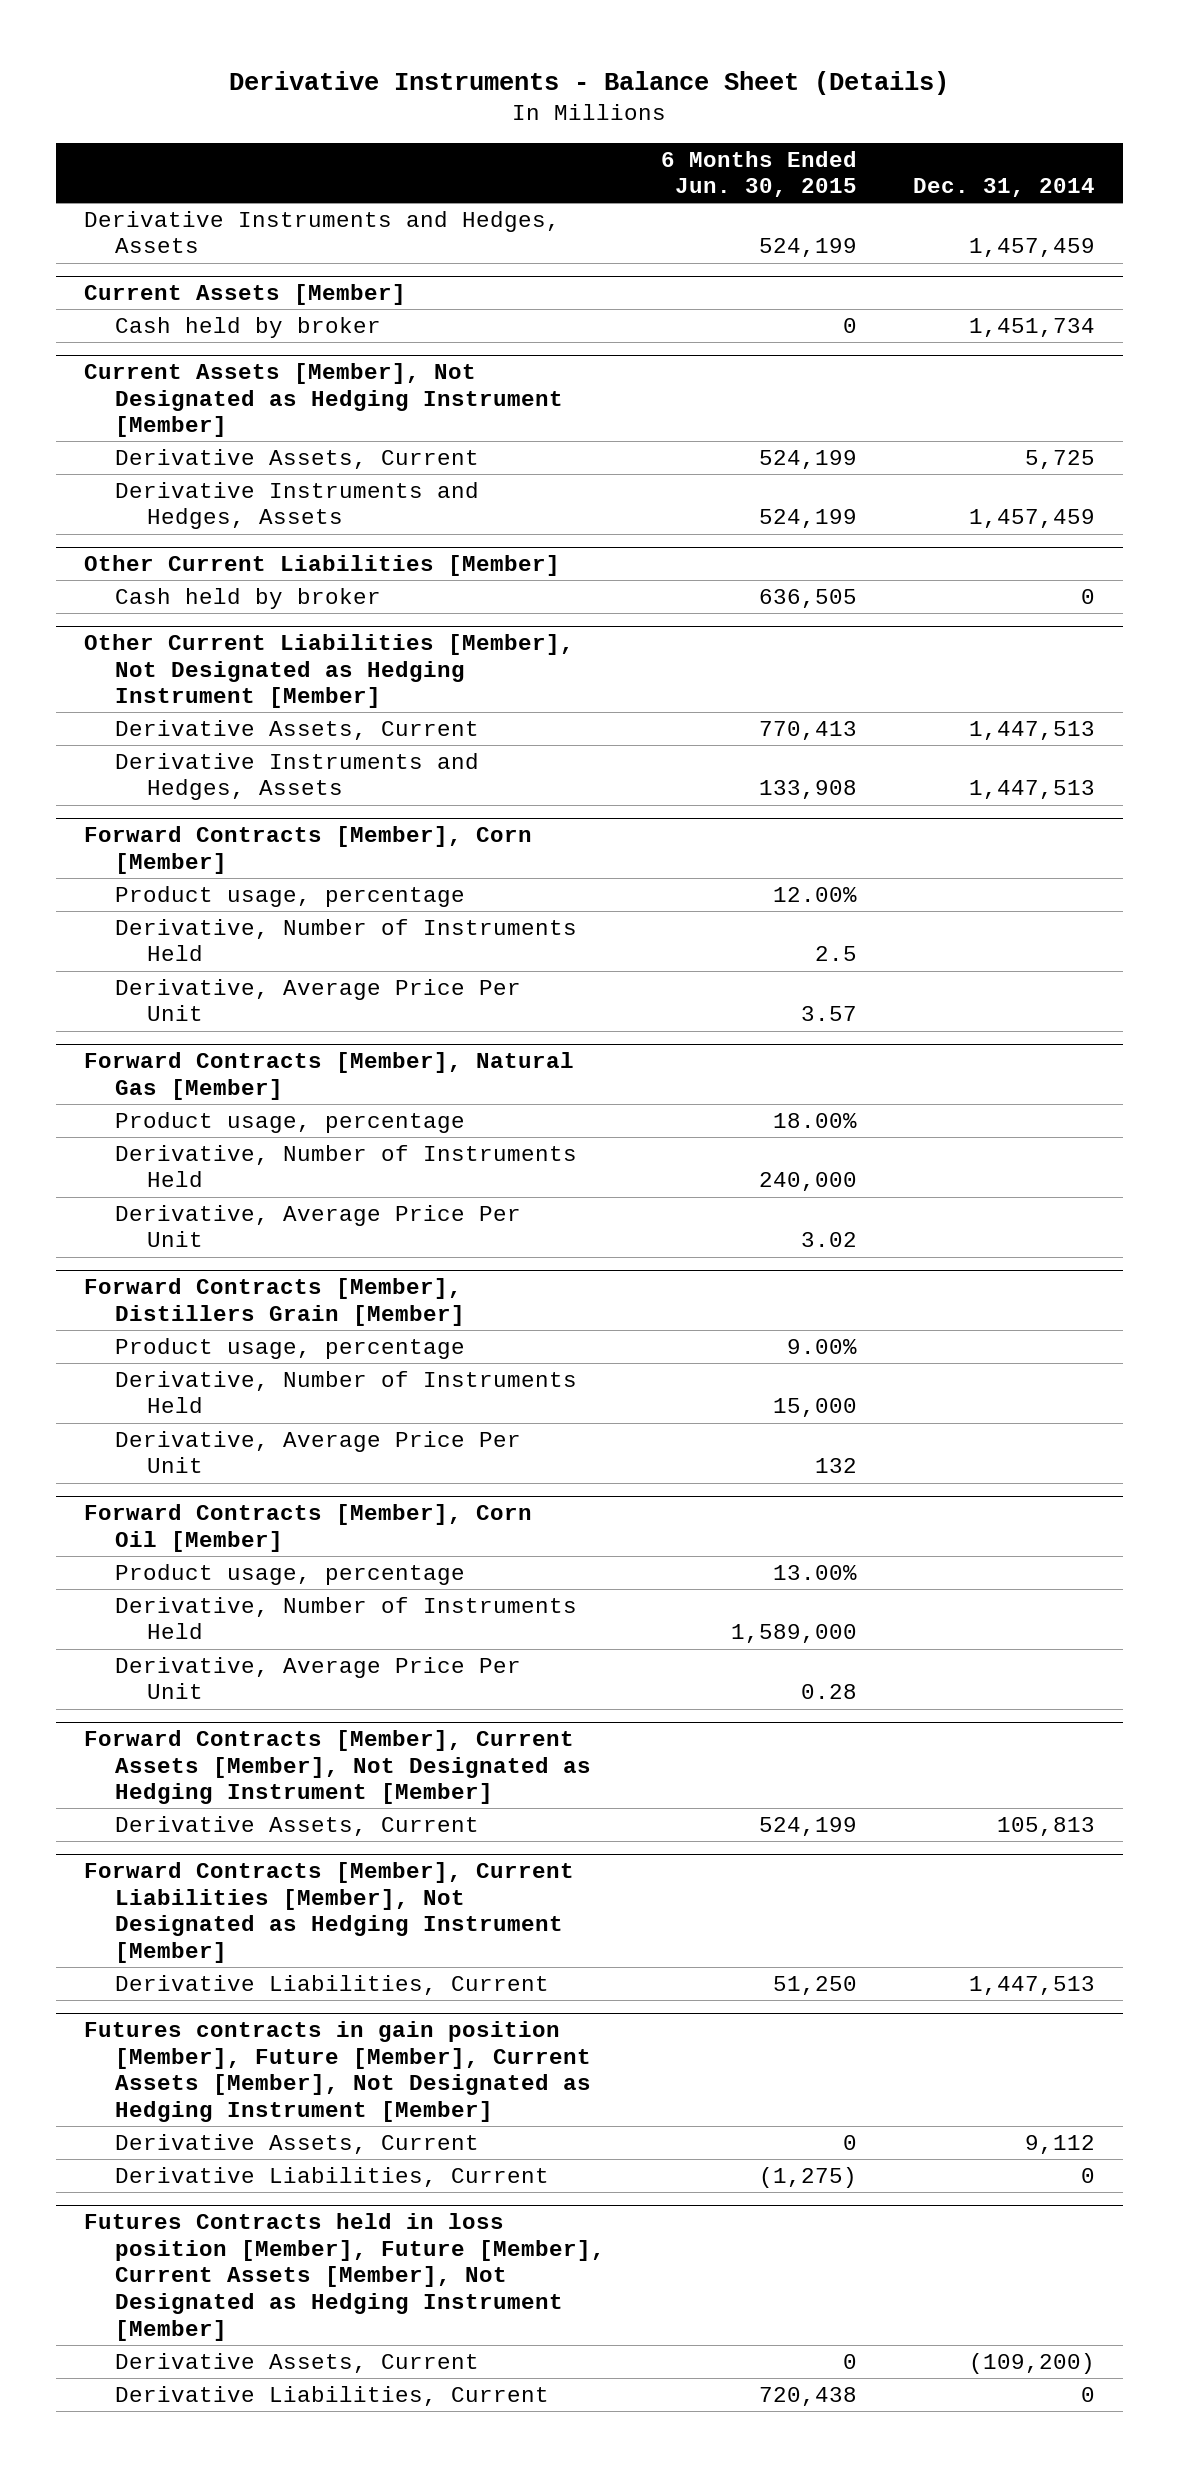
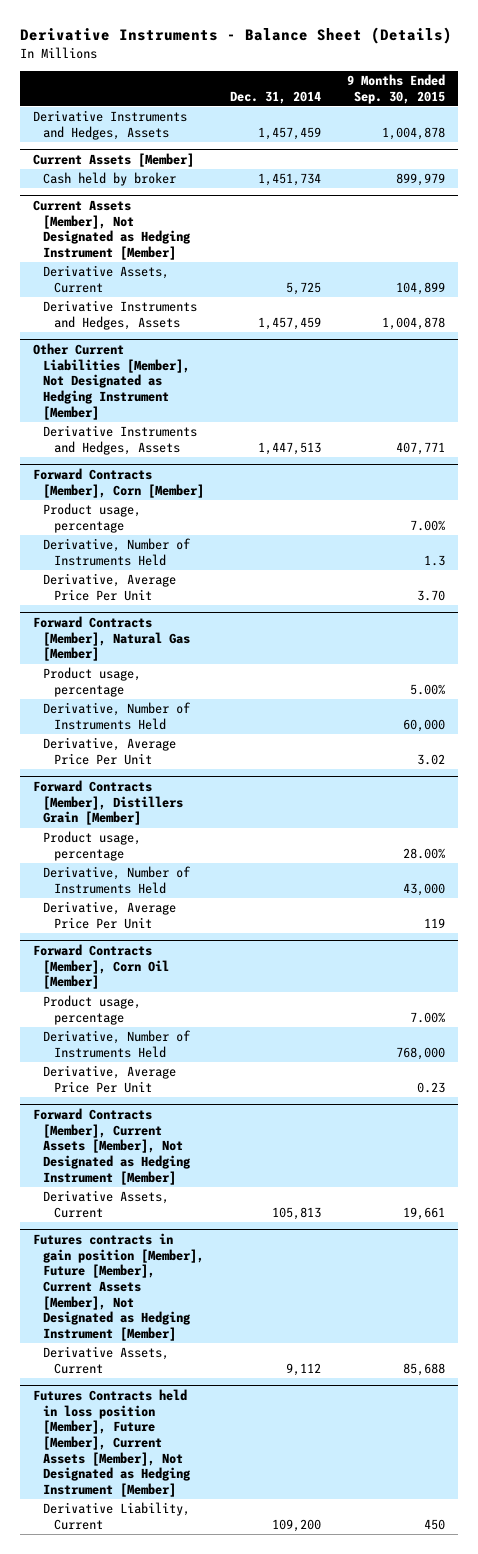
- | 6 Months Ended Jun. 30, 2015 | Dec. 31, 2014
+ | Dec. 31, 2014 | 9 Months Ended Sep. 30, 2015
- Other Current Liabilities [Member]
- Cash held by broker | 636,505 | 0
@ Other Current Liabilities [Member], Not Designated as Hedging Instrument [Member]
- Derivative Assets, Current | 770,413 | 1,447,513
- Forward Contracts [Member], Current Liabilities [Member], Not Designated as Hedging Instrument [Member]
- Derivative Liabilities, Current | 51,250 | 1,447,513
@ Futures contracts in gain position [Member], Future [Member], Current Assets [Member], Not Designated as Hedging Instrument [Member]
- Derivative Liabilities, Current | (1,275) | 0
@ Futures Contracts held in loss position [Member], Future [Member], Current Assets [Member], Not Designated as Hedging Instrument [Member]
- Derivative Assets, Current | 0 | (109,200)
- Derivative Liabilities, Current | 720,438 | 0
+ Derivative Liability, Current | 109,200 | 450

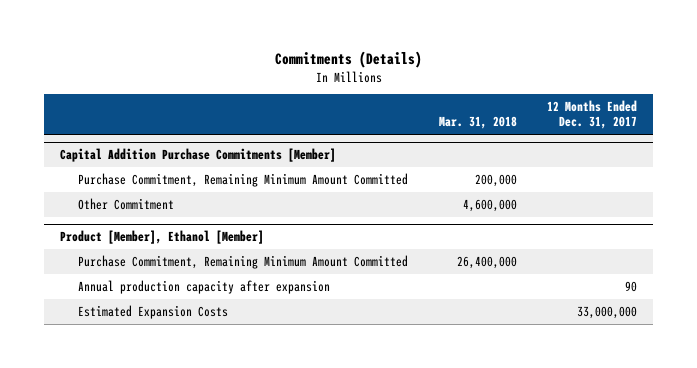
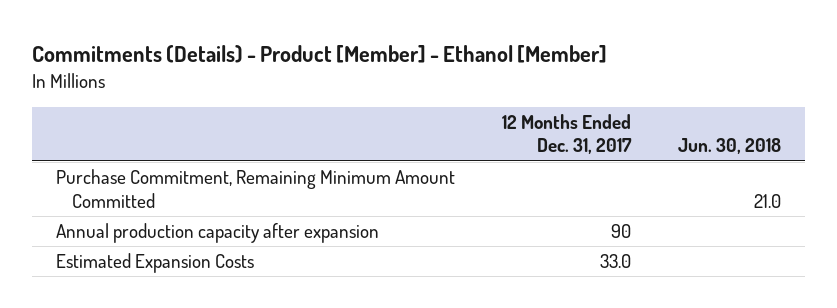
- Commitments (Details)
+ Commitments (Details) - Product [Member] - Ethanol [Member]
- | Mar. 31, 2018 | 12 Months Ended Dec. 31, 2017
+ | 12 Months Ended Dec. 31, 2017 | Jun. 30, 2018
- Capital Addition Purchase Commitments [Member]
- Purchase Commitment, Remaining Minimum Amount Committed | 200,000 |
- Other Commitment | 4,600,000 |
- Product [Member], Ethanol [Member]
- Estimated Expansion Costs | | 33,000,000
+ Estimated Expansion Costs | 33.0 |

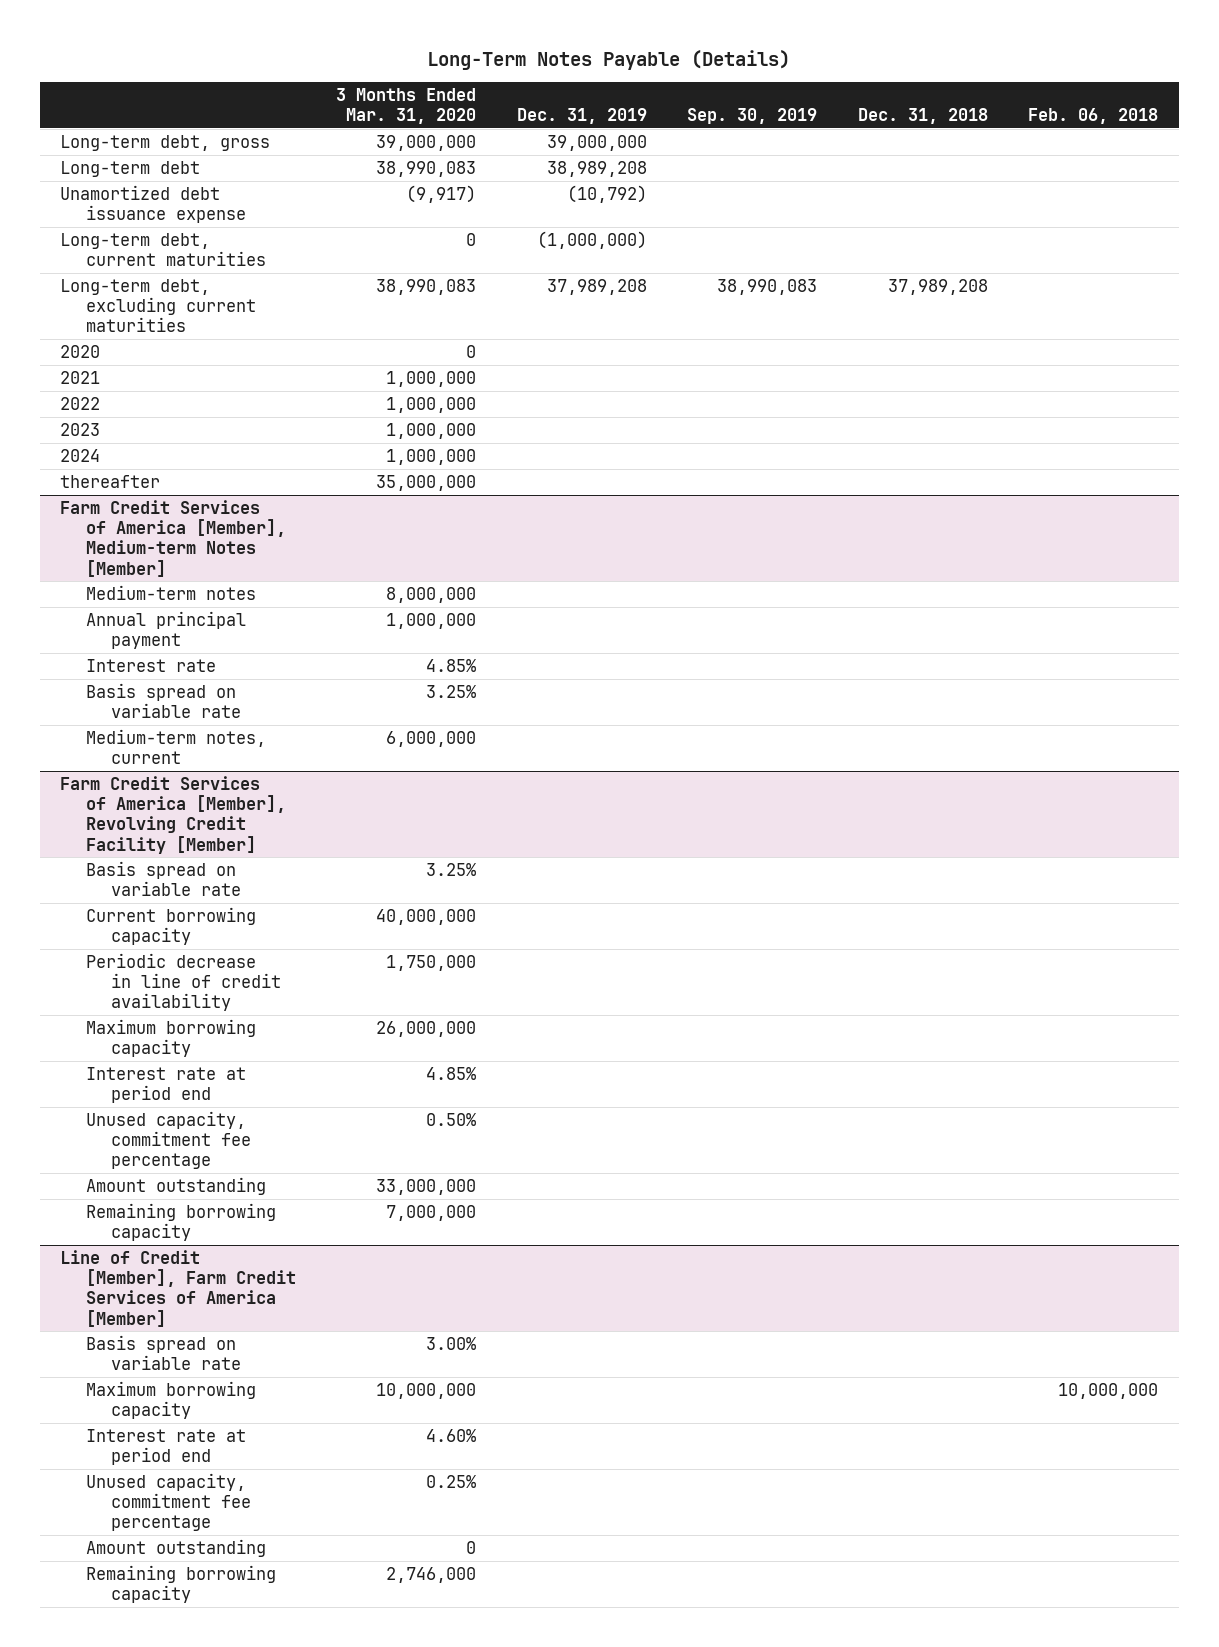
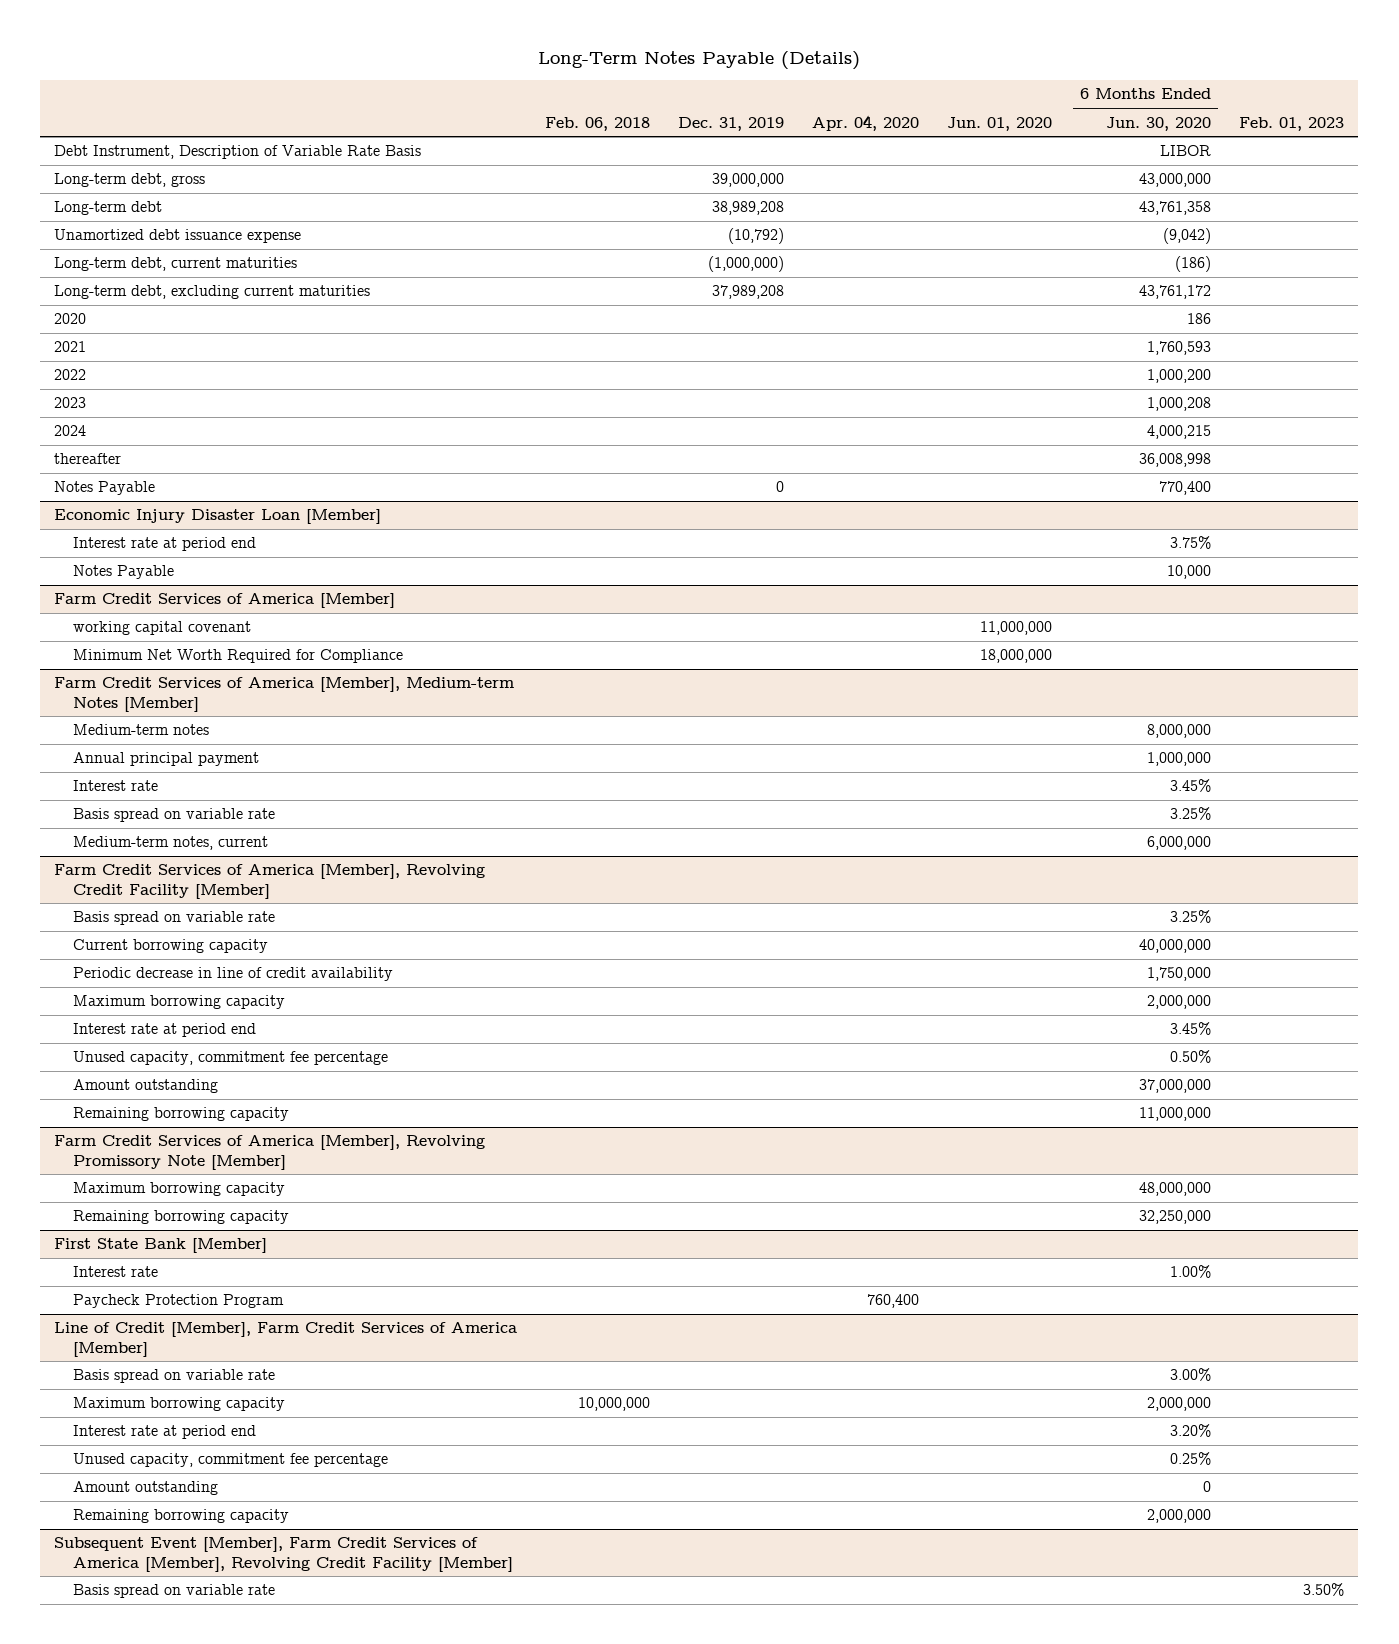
- | 3 Months Ended Mar. 31, 2020 | Dec. 31, 2019 | Sep. 30, 2019 | Dec. 31, 2018 | Feb. 06, 2018
+ | Feb. 06, 2018 | Dec. 31, 2019 | Apr. 04, 2020 | Jun. 01, 2020 | 6 Months Ended Jun. 30, 2020 | Feb. 01, 2023
+ Debt Instrument, Description of Variable Rate Basis | | | | | LIBOR |
+ Notes Payable | | 0 | | | 770,400 |
+ Economic Injury Disaster Loan [Member]
+ Interest rate at period end | | | | | 3.75% |
+ Notes Payable | | | | | 10,000 |
+ Farm Credit Services of America [Member]
+ working capital covenant | | | | 11,000,000 | |
+ Minimum Net Worth Required for Compliance | | | | 18,000,000 | |
+ Farm Credit Services of America [Member], Revolving Promissory Note [Member]
+ Maximum borrowing capacity | | | | | 48,000,000 |
+ Remaining borrowing capacity | | | | | 32,250,000 |
+ First State Bank [Member]
+ Interest rate | | | | | 1.00% |
+ Paycheck Protection Program | | | 760,400 | | |
+ Subsequent Event [Member], Farm Credit Services of America [Member], Revolving Credit Facility [Member]
+ Basis spread on variable rate | | | | | | 3.50%

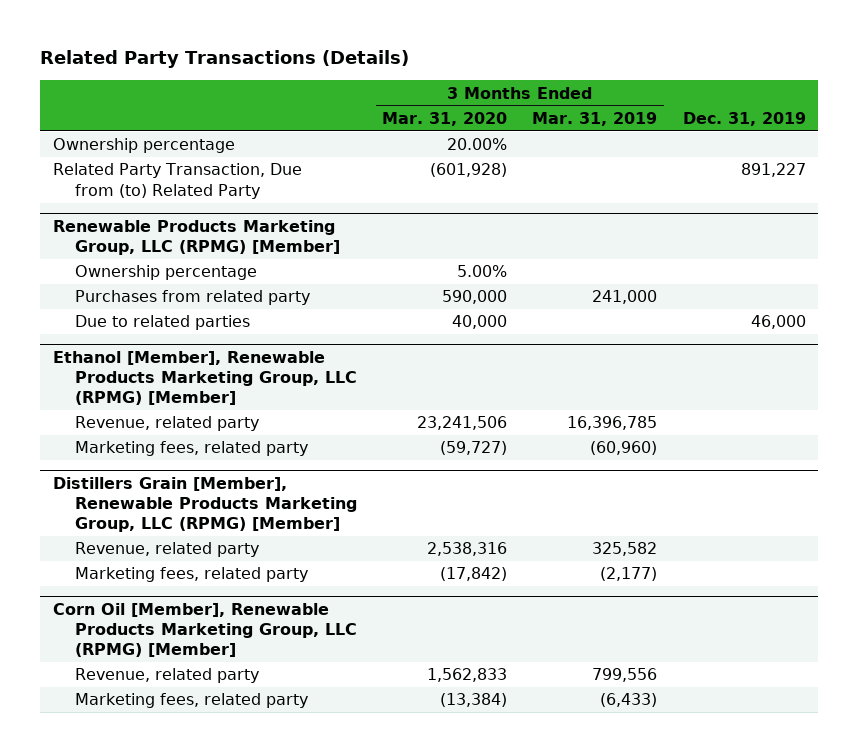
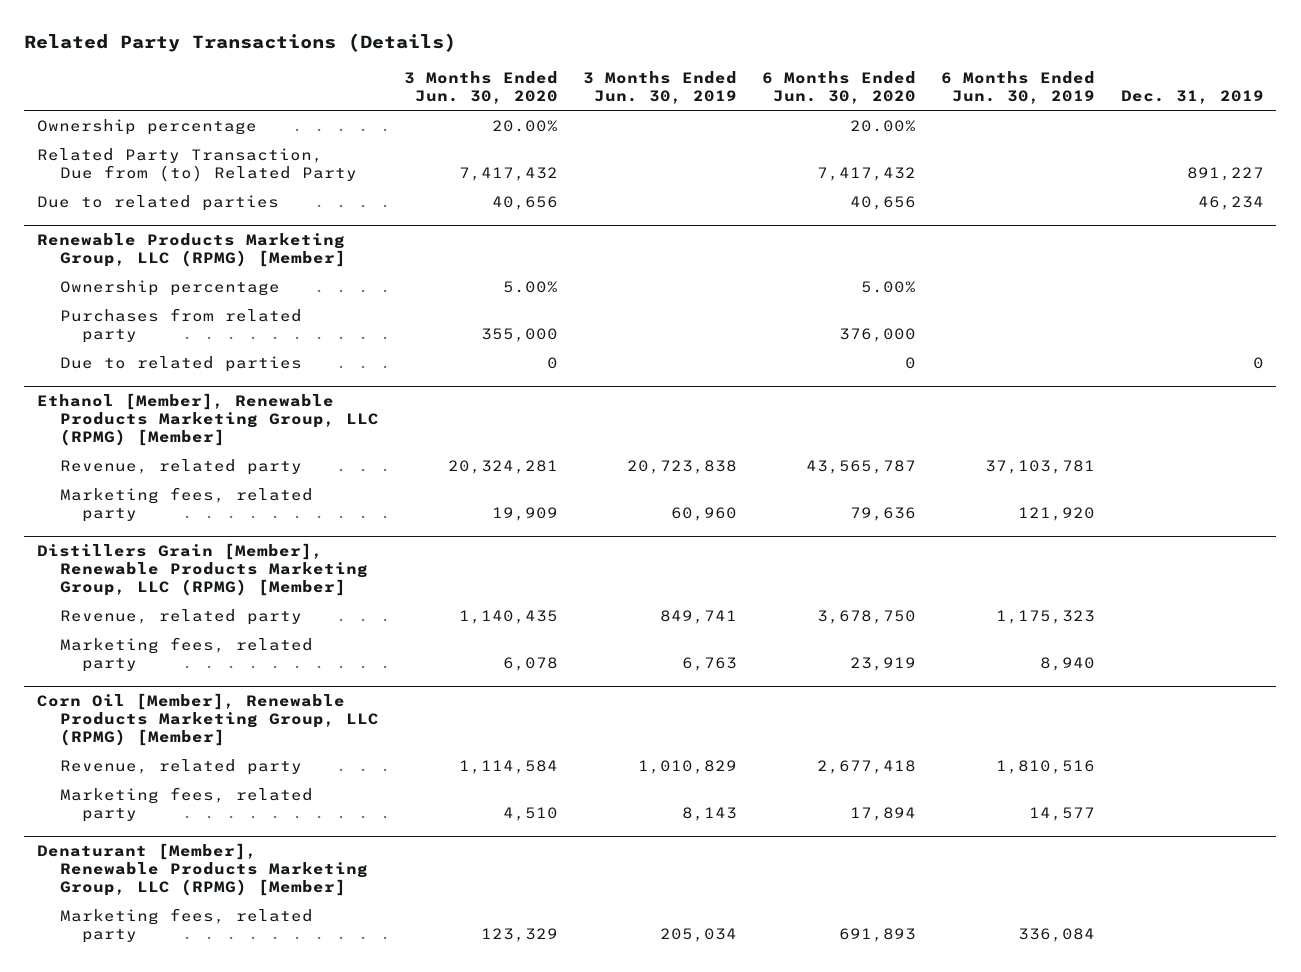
- | 3 Months Ended Mar. 31, 2020 | 3 Months Ended Mar. 31, 2019 | Dec. 31, 2019
+ | 3 Months Ended Jun. 30, 2020 | 3 Months Ended Jun. 30, 2019 | 6 Months Ended Jun. 30, 2020 | 6 Months Ended Jun. 30, 2019 | Dec. 31, 2019
+ Due to related parties | 40,656 | | 40,656 | | 46,234
@ Renewable Products Marketing Group, LLC (RPMG) [Member]
- Due to related parties | 40,000 | | 46,000
+ Due to related parties | 0 | | 0 | | 0
+ Denaturant [Member], Renewable Products Marketing Group, LLC (RPMG) [Member]
+ Marketing fees, related party | 123,329 | 205,034 | 691,893 | 336,084 |

